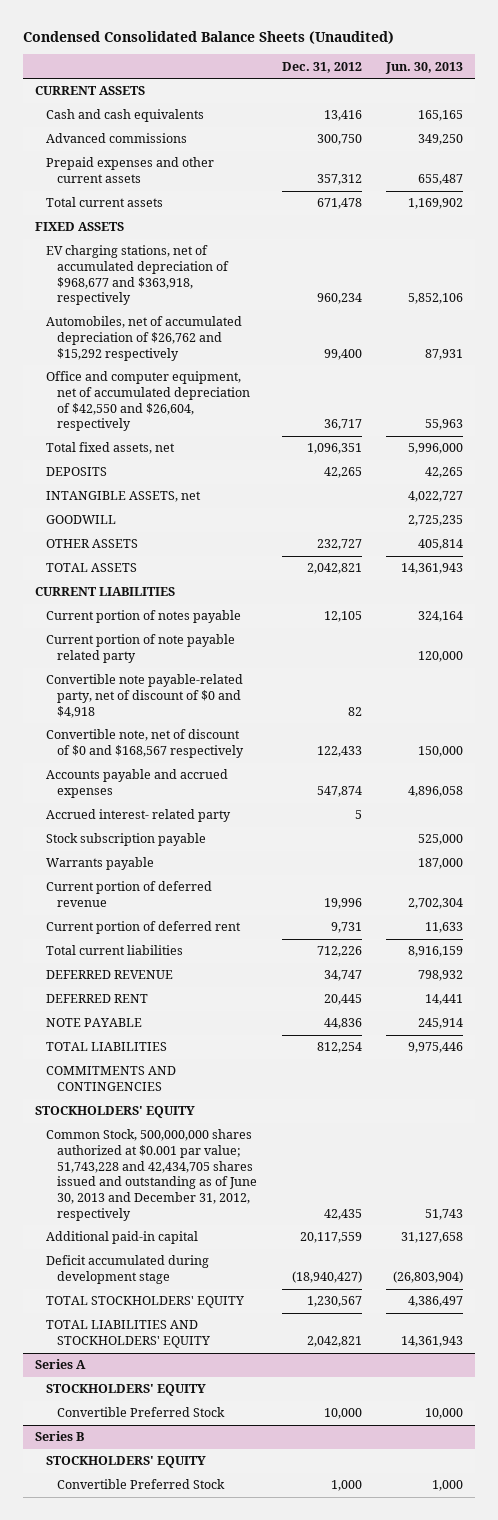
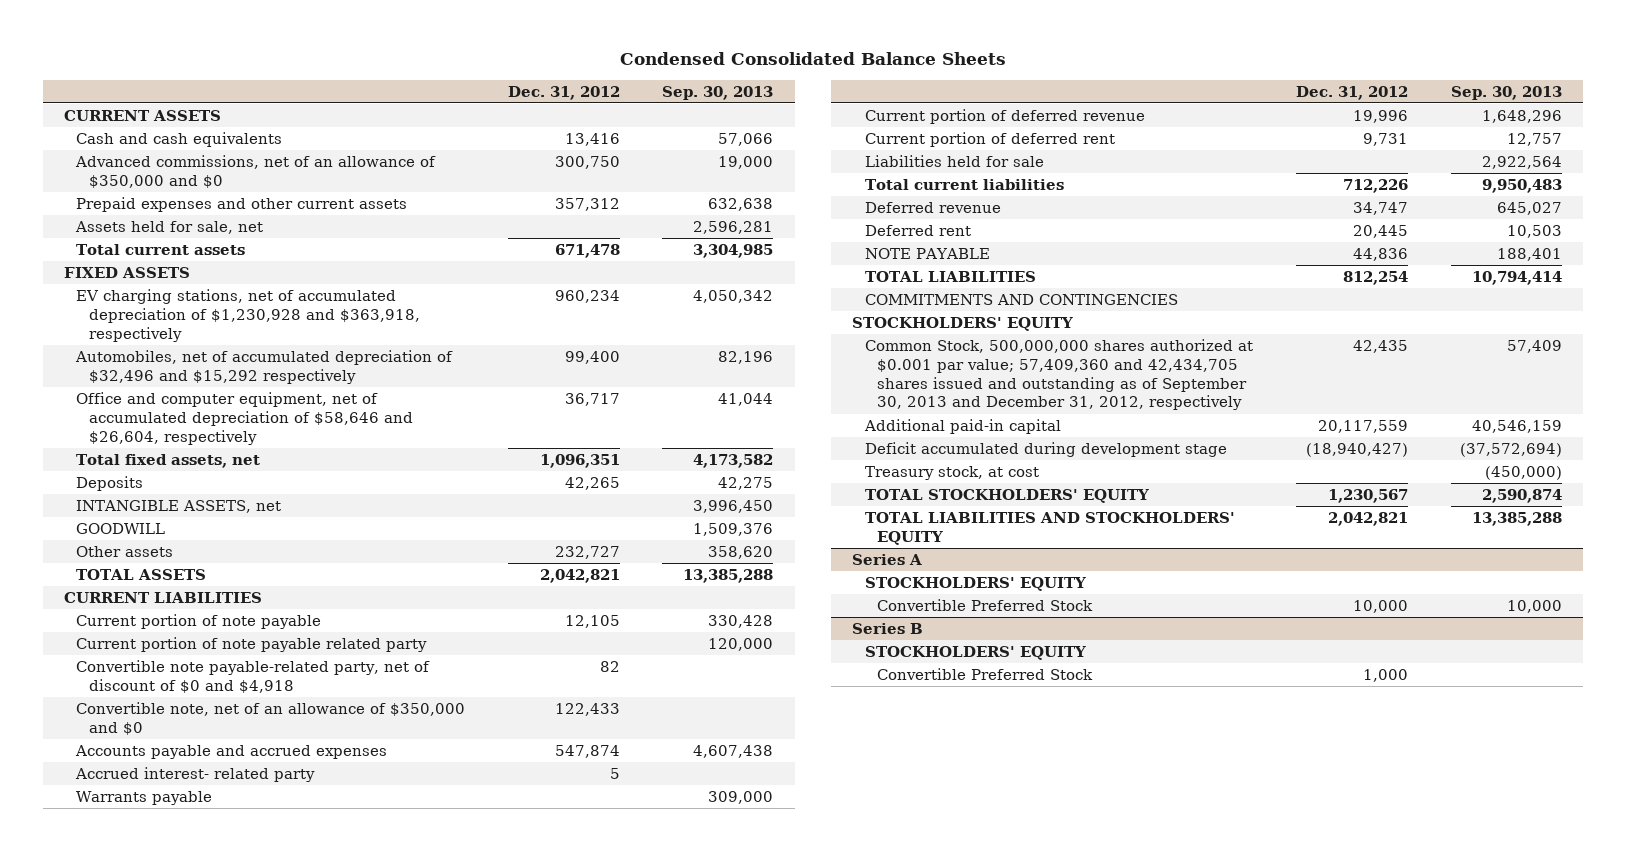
- Condensed Consolidated Balance Sheets (Unaudited)
+ Condensed Consolidated Balance Sheets
- | Dec. 31, 2012 | Jun. 30, 2013
+ | Dec. 31, 2012 | Sep. 30, 2013
- Advanced commissions | 300,750 | 349,250
+ Advanced commissions, net of an allowance of $350,000 and $0 | 300,750 | 19,000
+ Assets held for sale, net | | 2,596,281
- EV charging stations, net of accumulated depreciation of $968,677 and $363,918, respectively | 960,234 | 5,852,106
- Automobiles, net of accumulated depreciation of $26,762 and $15,292 respectively | 99,400 | 87,931
- Office and computer equipment, net of accumulated depreciation of $42,550 and $26,604, respectively | 36,717 | 55,963
+ EV charging stations, net of accumulated depreciation of $1,230,928 and $363,918, respectively | 960,234 | 4,050,342
+ Automobiles, net of accumulated depreciation of $32,496 and $15,292 respectively | 99,400 | 82,196
+ Office and computer equipment, net of accumulated depreciation of $58,646 and $26,604, respectively | 36,717 | 41,044
- DEPOSITS | 42,265 | 42,265
+ Deposits | 42,265 | 42,275
- OTHER ASSETS | 232,727 | 405,814
+ Other assets | 232,727 | 358,620
- Current portion of notes payable | 12,105 | 324,164
+ Current portion of note payable | 12,105 | 330,428
- Convertible note, net of discount of $0 and $168,567 respectively | 122,433 | 150,000
+ Convertible note, net of an allowance of $350,000 and $0 | 122,433 |
- Stock subscription payable | | 525,000
+ Liabilities held for sale | | 2,922,564
- DEFERRED REVENUE | 34,747 | 798,932
- DEFERRED RENT | 20,445 | 14,441
+ Deferred revenue | 34,747 | 645,027
+ Deferred rent | 20,445 | 10,503
- Common Stock, 500,000,000 shares authorized at $0.001 par value; 51,743,228 and 42,434,705 shares issued and outstanding as of June 30, 2013 and December 31, 2012, respectively | 42,435 | 51,743
+ Common Stock, 500,000,000 shares authorized at $0.001 par value; 57,409,360 and 42,434,705 shares issued and outstanding as of September 30, 2013 and December 31, 2012, respectively | 42,435 | 57,409
+ Treasury stock, at cost | | (450,000)

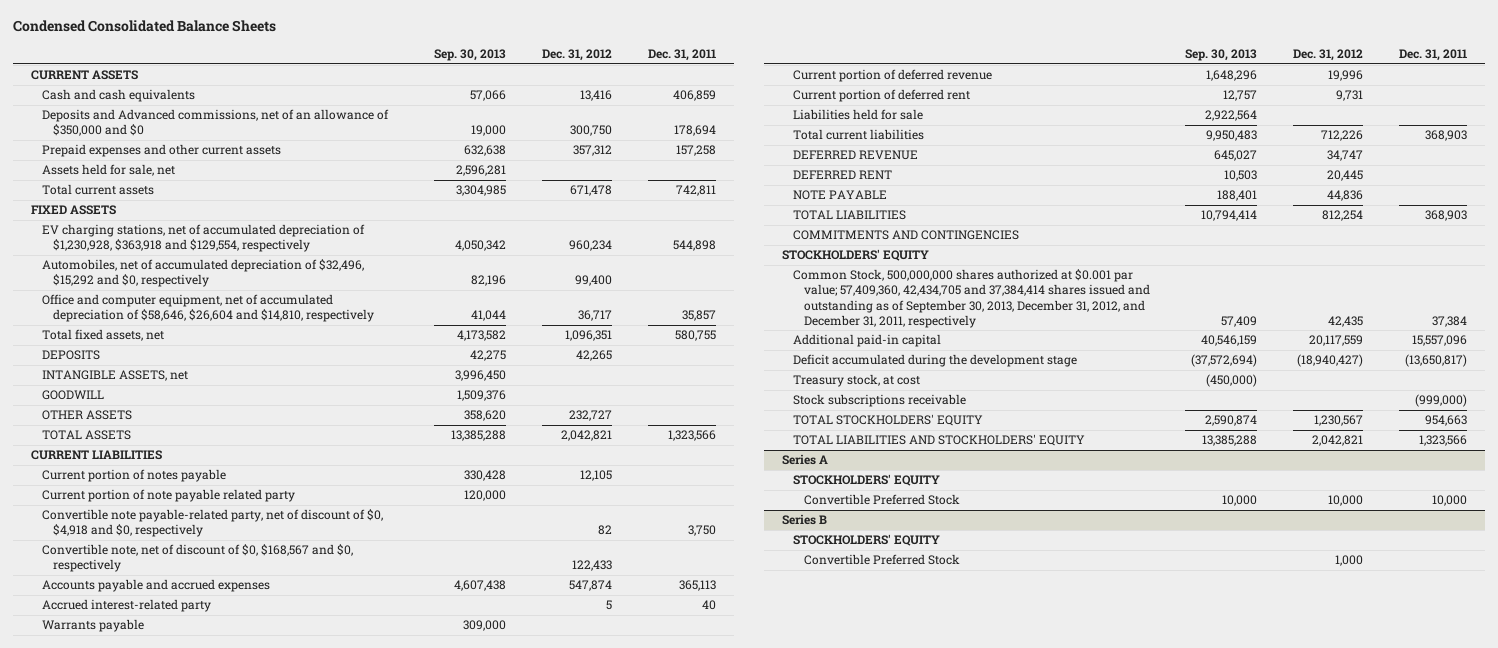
- | Dec. 31, 2012 | Sep. 30, 2013
+ | Sep. 30, 2013 | Dec. 31, 2012 | Dec. 31, 2011
- Advanced commissions, net of an allowance of $350,000 and $0 | 300,750 | 19,000
+ Deposits and Advanced commissions, net of an allowance of $350,000 and $0 | 19,000 | 300,750 | 178,694
- EV charging stations, net of accumulated depreciation of $1,230,928 and $363,918, respectively | 960,234 | 4,050,342
- Automobiles, net of accumulated depreciation of $32,496 and $15,292 respectively | 99,400 | 82,196
- Office and computer equipment, net of accumulated depreciation of $58,646 and $26,604, respectively | 36,717 | 41,044
+ EV charging stations, net of accumulated depreciation of $1,230,928, $363,918 and $129,554, respectively | 4,050,342 | 960,234 | 544,898
+ Automobiles, net of accumulated depreciation of $32,496, $15,292 and $0, respectively | 82,196 | 99,400 |
+ Office and computer equipment, net of accumulated depreciation of $58,646, $26,604 and $14,810, respectively | 41,044 | 36,717 | 35,857
- Deposits | 42,265 | 42,275
+ DEPOSITS | 42,275 | 42,265 |
- Other assets | 232,727 | 358,620
+ OTHER ASSETS | 358,620 | 232,727 |
- Current portion of note payable | 12,105 | 330,428
+ Current portion of notes payable | 330,428 | 12,105 |
- Convertible note payable-related party, net of discount of $0 and $4,918 | 82 |
- Convertible note, net of an allowance of $350,000 and $0 | 122,433 |
+ Convertible note payable-related party, net of discount of $0, $4,918 and $0, respectively | | 82 | 3,750
+ Convertible note, net of discount of $0, $168,567 and $0, respectively | | 122,433 |
- Accrued interest- related party | 5 |
+ Accrued interest-related party | | 5 | 40
- Deferred revenue | 34,747 | 645,027
- Deferred rent | 20,445 | 10,503
+ DEFERRED REVENUE | 645,027 | 34,747 |
+ DEFERRED RENT | 10,503 | 20,445 |
- Common Stock, 500,000,000 shares authorized at $0.001 par value; 57,409,360 and 42,434,705 shares issued and outstanding as of September 30, 2013 and December 31, 2012, respectively | 42,435 | 57,409
+ Common Stock, 500,000,000 shares authorized at $0.001 par value; 57,409,360, 42,434,705 and 37,384,414 shares issued and outstanding as of September 30, 2013, December 31, 2012, and December 31, 2011, respectively | 57,409 | 42,435 | 37,384
- Deficit accumulated during development stage | (18,940,427) | (37,572,694)
+ Deficit accumulated during the development stage | (37,572,694) | (18,940,427) | (13,650,817)
+ Stock subscriptions receivable | | | (999,000)

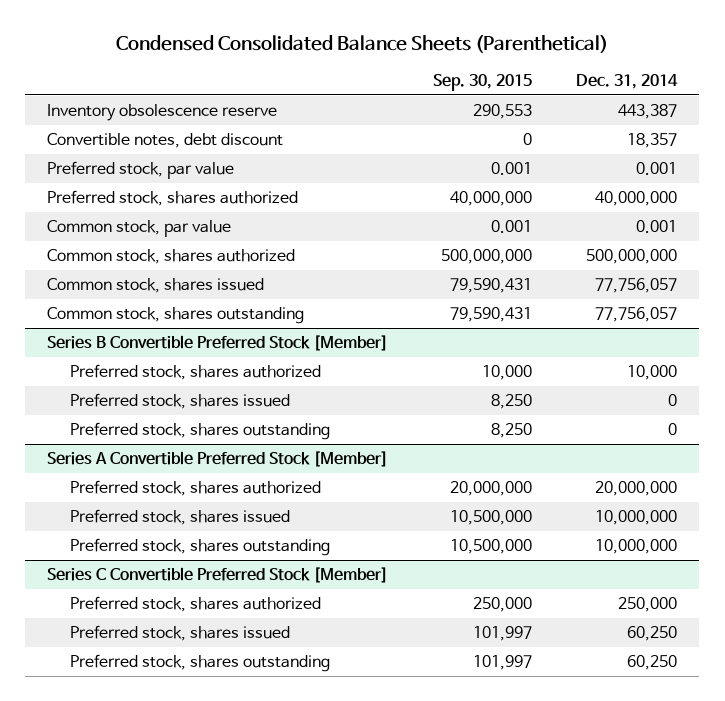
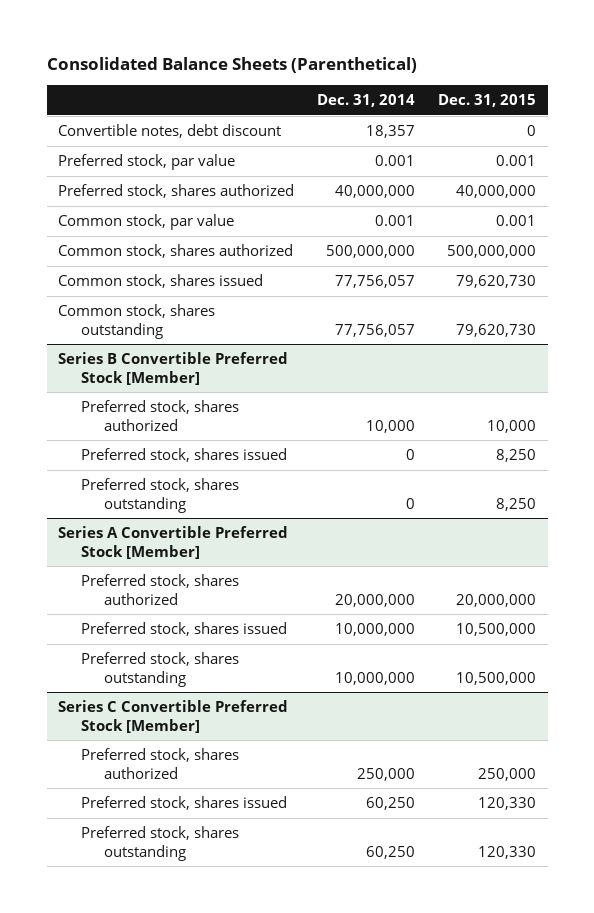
- Condensed Consolidated Balance Sheets (Parenthetical)
+ Consolidated Balance Sheets (Parenthetical)
- | Sep. 30, 2015 | Dec. 31, 2014
+ | Dec. 31, 2014 | Dec. 31, 2015
- Inventory obsolescence reserve | 290,553 | 443,387

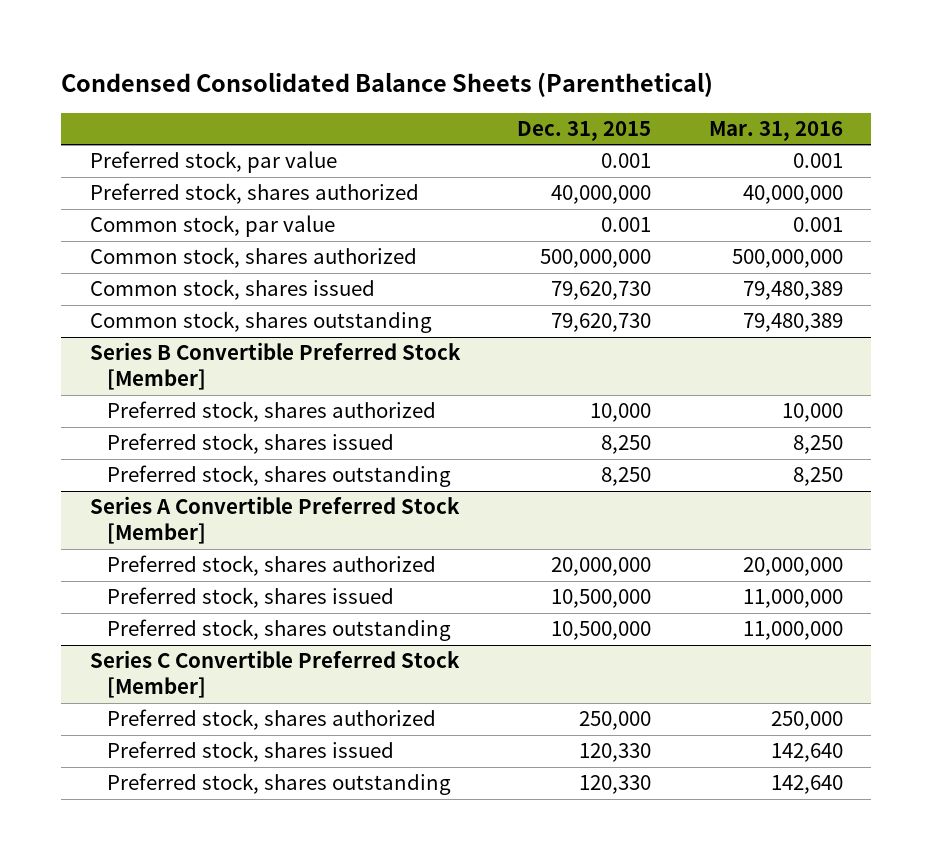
- Consolidated Balance Sheets (Parenthetical)
+ Condensed Consolidated Balance Sheets (Parenthetical)
- | Dec. 31, 2014 | Dec. 31, 2015
+ | Dec. 31, 2015 | Mar. 31, 2016
- Convertible notes, debt discount | 18,357 | 0

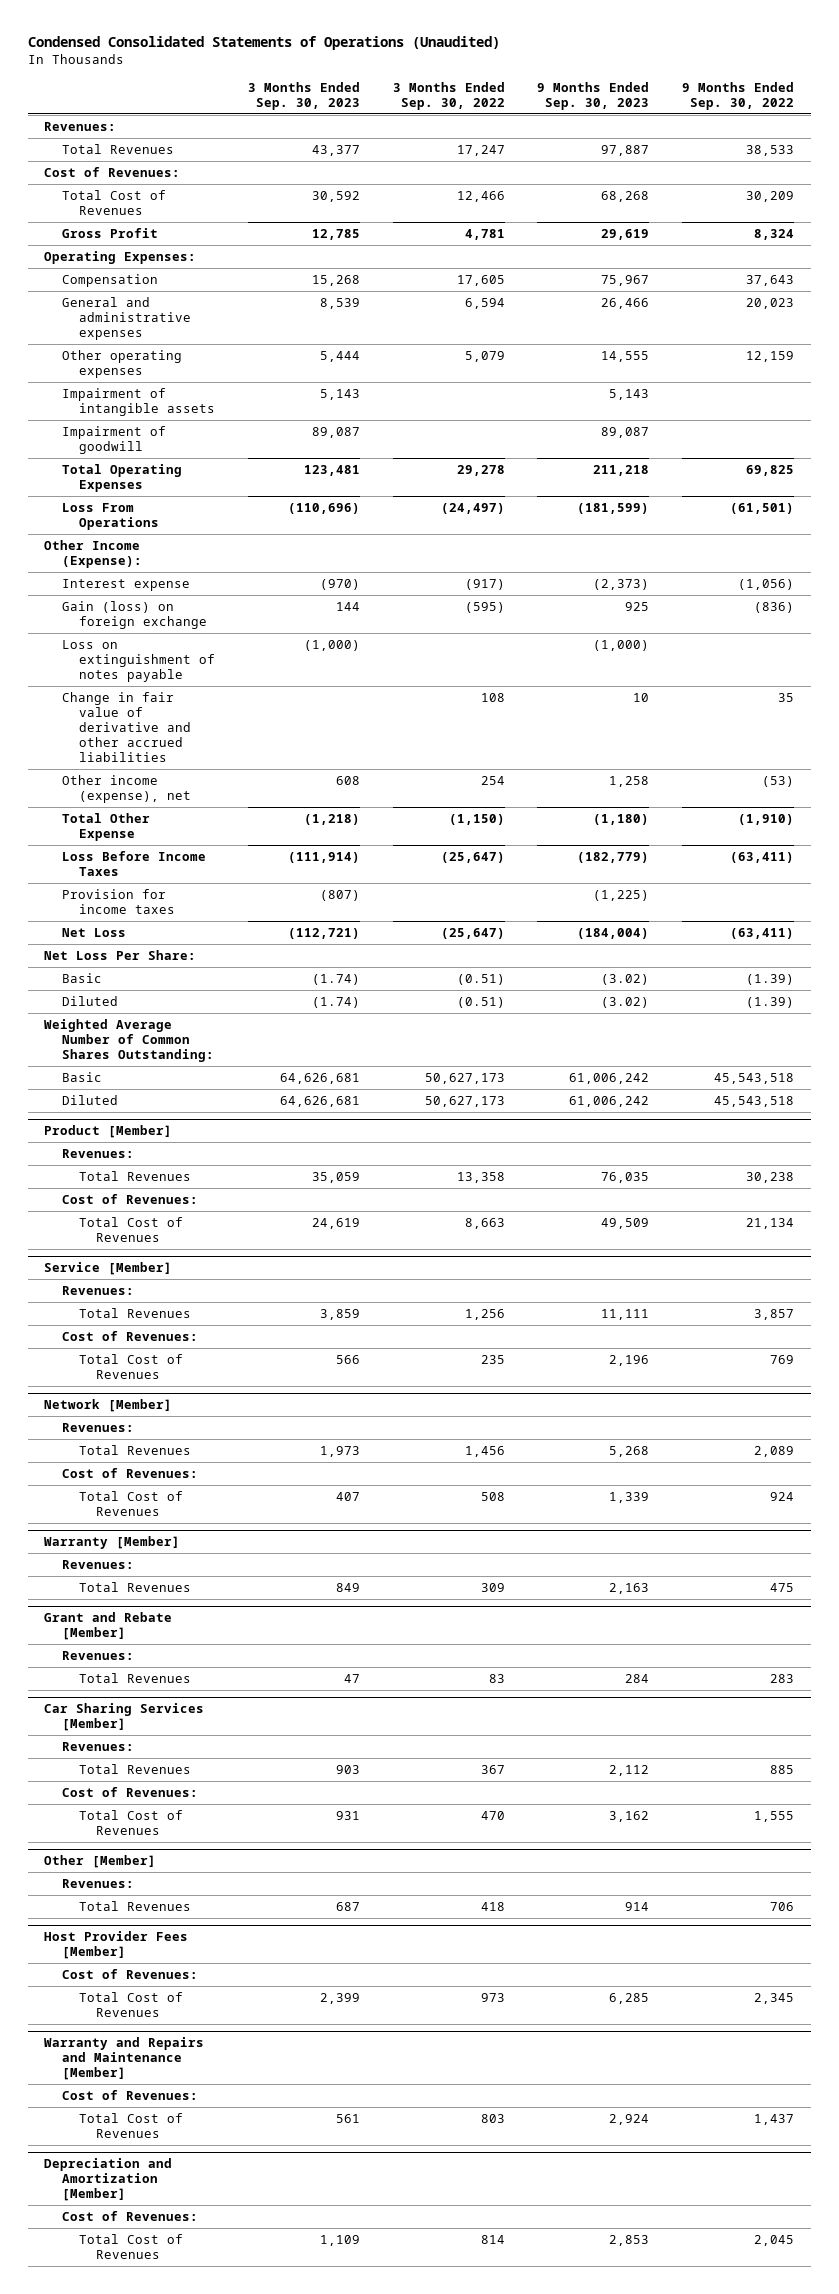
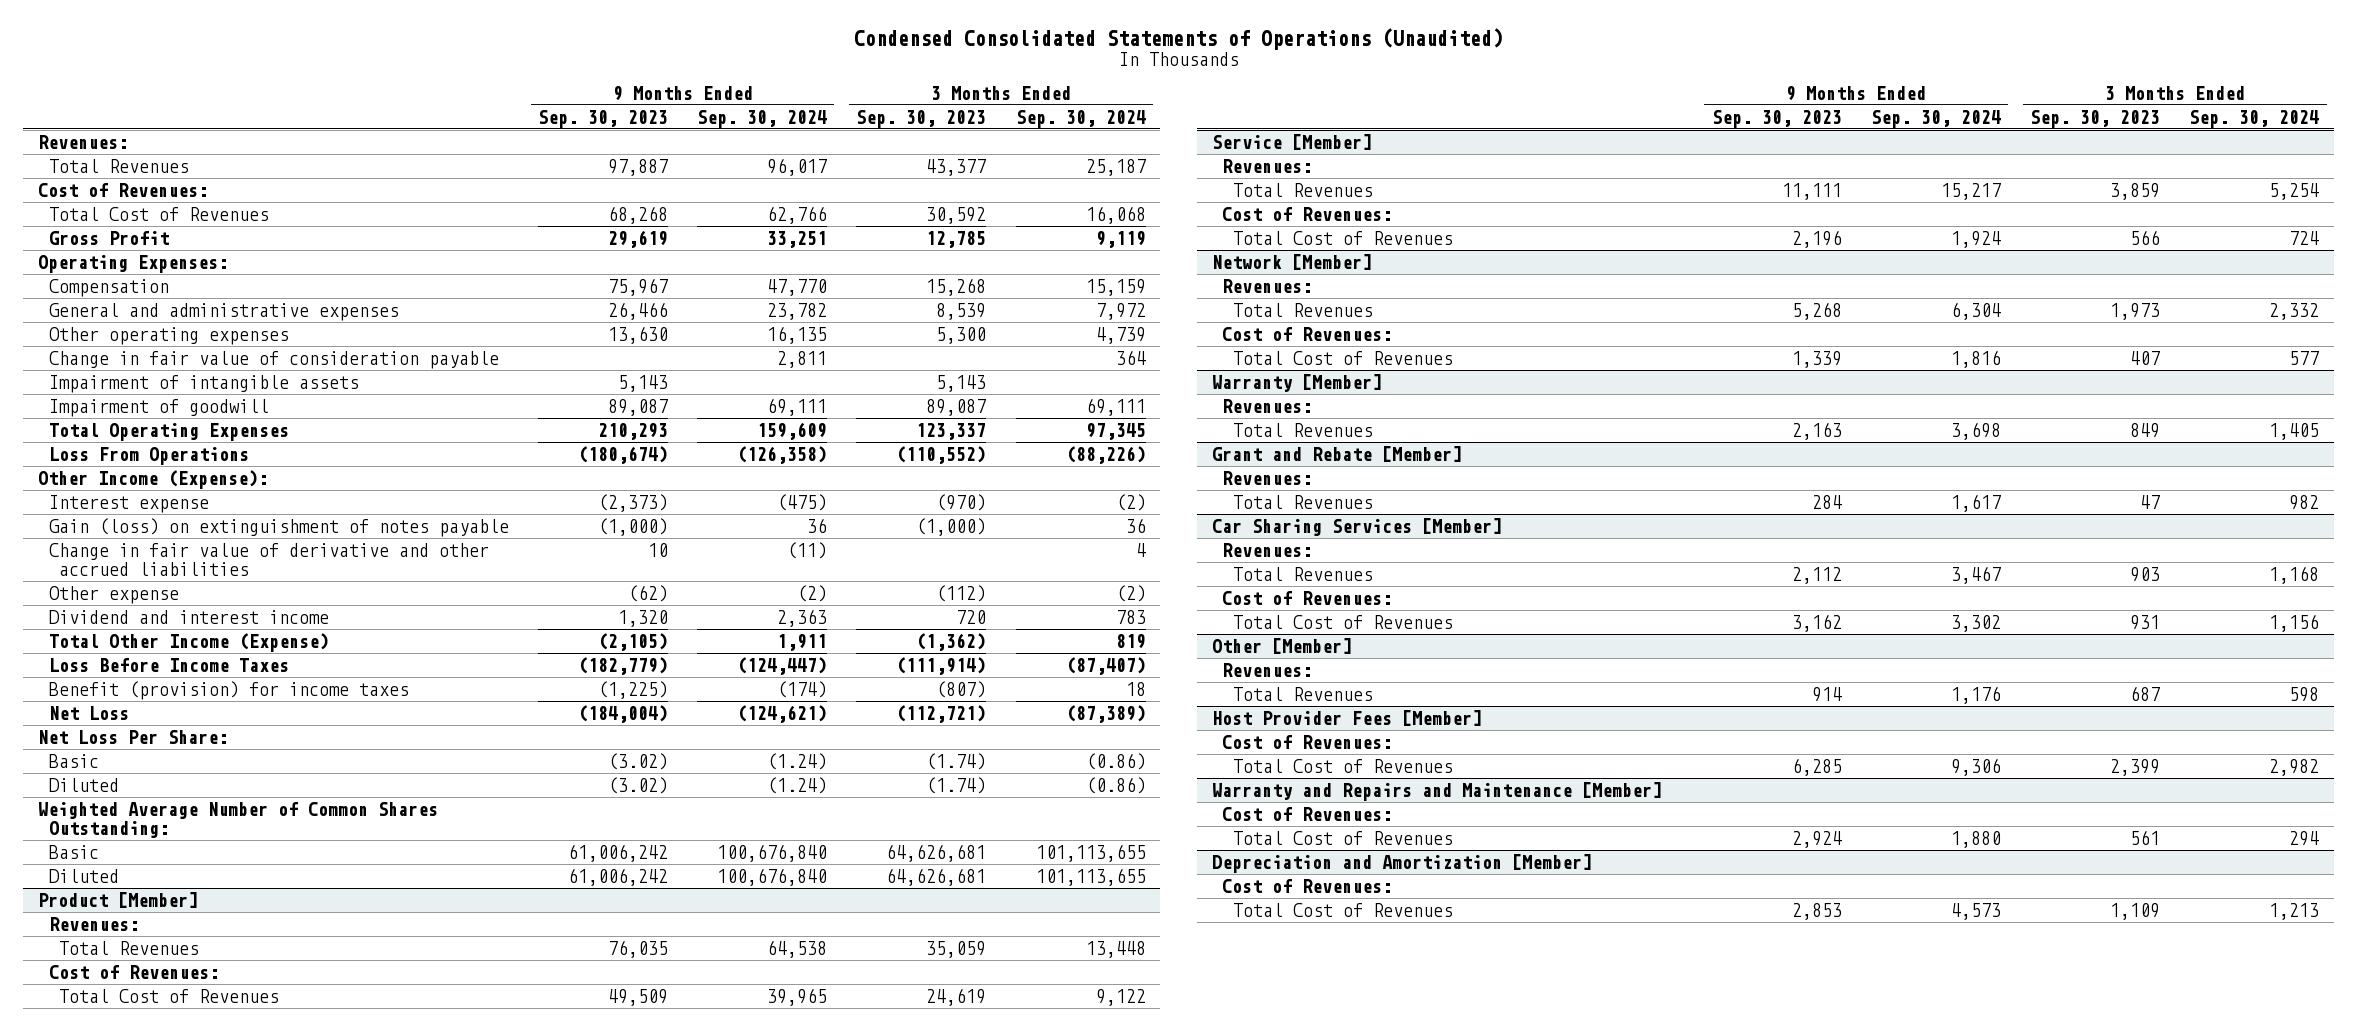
- | 3 Months Ended Sep. 30, 2023 | 3 Months Ended Sep. 30, 2022 | 9 Months Ended Sep. 30, 2023 | 9 Months Ended Sep. 30, 2022
+ | 9 Months Ended Sep. 30, 2023 | 9 Months Ended Sep. 30, 2024 | 3 Months Ended Sep. 30, 2023 | 3 Months Ended Sep. 30, 2024
- Other operating expenses | 5,444 | 5,079 | 14,555 | 12,159
+ Other operating expenses | 13,630 | 16,135 | 5,300 | 4,739
+ Change in fair value of consideration payable | | 2,811 | | 364
- Total Operating Expenses | 123,481 | 29,278 | 211,218 | 69,825
- Loss From Operations | (110,696) | (24,497) | (181,599) | (61,501)
+ Total Operating Expenses | 210,293 | 159,609 | 123,337 | 97,345
+ Loss From Operations | (180,674) | (126,358) | (110,552) | (88,226)
- Gain (loss) on foreign exchange | 144 | (595) | 925 | (836)
- Loss on extinguishment of notes payable | (1,000) | | (1,000) |
+ Gain (loss) on extinguishment of notes payable | (1,000) | 36 | (1,000) | 36
- Other income (expense), net | 608 | 254 | 1,258 | (53)
- Total Other Expense | (1,218) | (1,150) | (1,180) | (1,910)
+ Other expense | (62) | (2) | (112) | (2)
+ Dividend and interest income | 1,320 | 2,363 | 720 | 783
+ Total Other Income (Expense) | (2,105) | 1,911 | (1,362) | 819
- Provision for income taxes | (807) | | (1,225) |
+ Benefit (provision) for income taxes | (1,225) | (174) | (807) | 18

